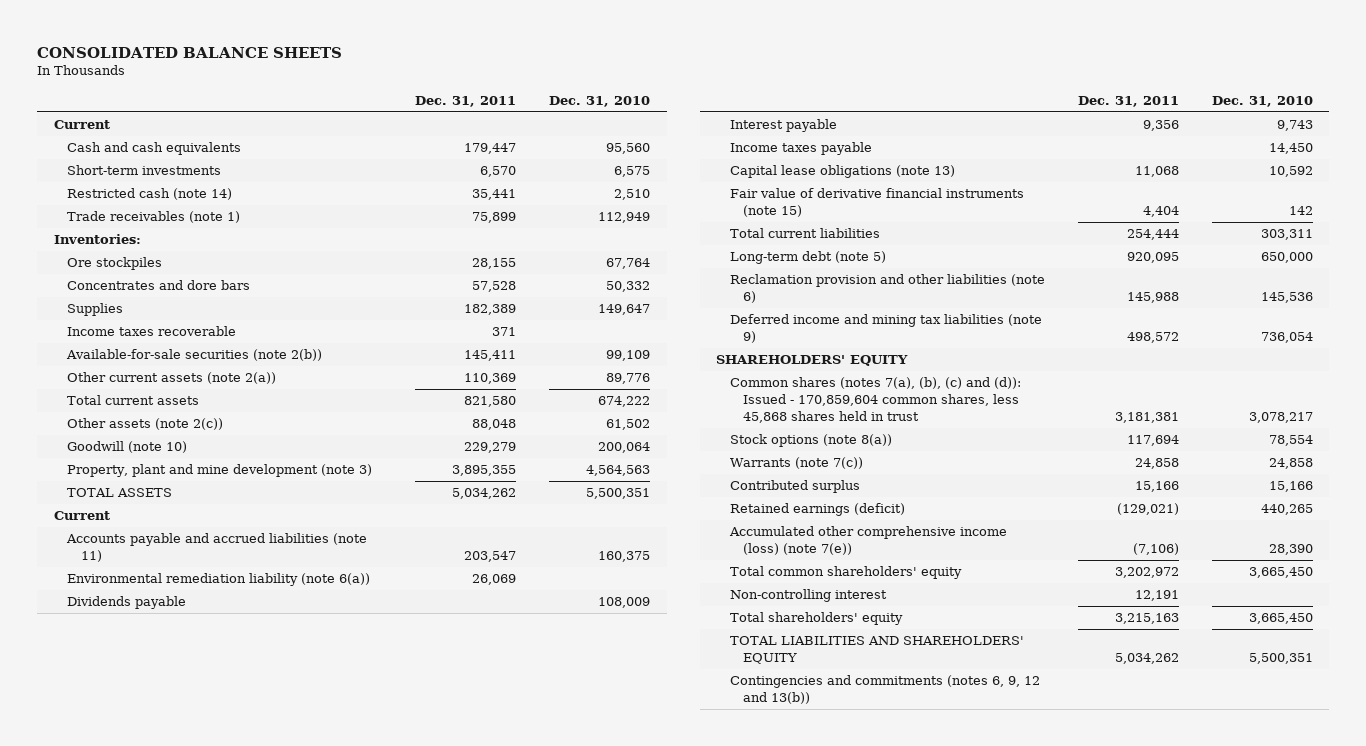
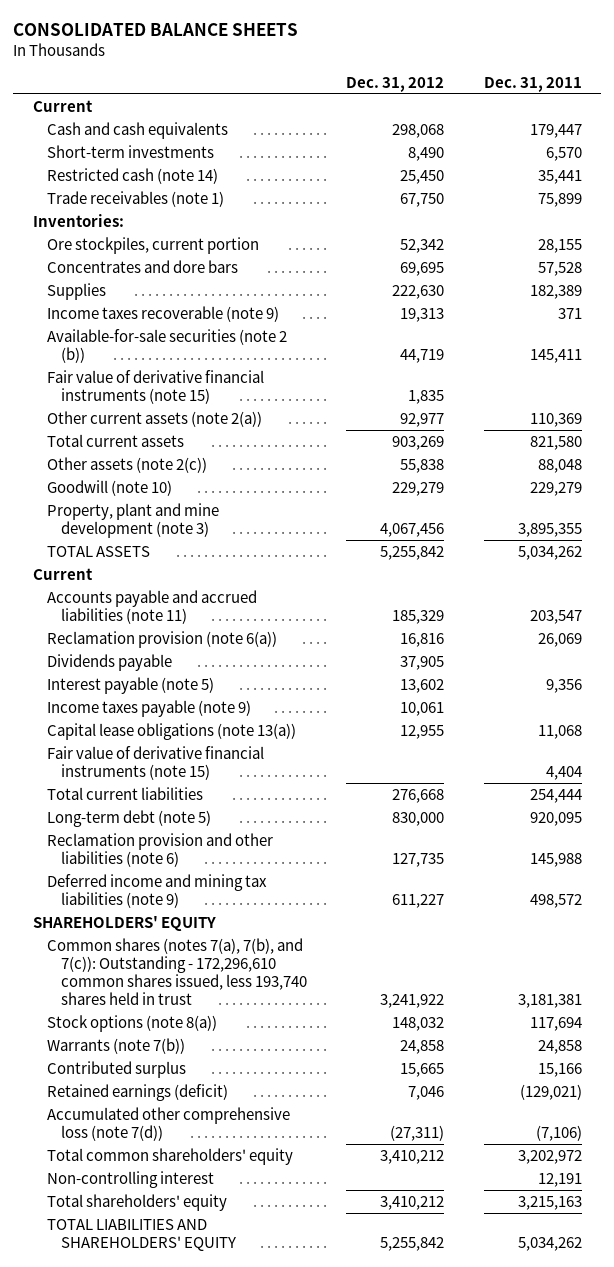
- | Dec. 31, 2011 | Dec. 31, 2010
+ | Dec. 31, 2012 | Dec. 31, 2011
- Ore stockpiles | 28,155 | 67,764
+ Ore stockpiles, current portion | 52,342 | 28,155
- Income taxes recoverable | 371 |
- Available-for-sale securities (note 2(b)) | 145,411 | 99,109
+ Income taxes recoverable (note 9) | 19,313 | 371
+ Available-for-sale securities (note 2 (b)) | 44,719 | 145,411
+ Fair value of derivative financial instruments (note 15) | 1,835 |
- Environmental remediation liability (note 6(a)) | 26,069 |
+ Reclamation provision (note 6(a)) | 16,816 | 26,069
- Interest payable | 9,356 | 9,743
- Income taxes payable | | 14,450
- Capital lease obligations (note 13) | 11,068 | 10,592
+ Interest payable (note 5) | 13,602 | 9,356
+ Income taxes payable (note 9) | 10,061 |
+ Capital lease obligations (note 13(a)) | 12,955 | 11,068
- Common shares (notes 7(a), (b), (c) and (d)): Issued - 170,859,604 common shares, less 45,868 shares held in trust | 3,181,381 | 3,078,217
+ Common shares (notes 7(a), 7(b), and 7(c)): Outstanding - 172,296,610 common shares issued, less 193,740 shares held in trust | 3,241,922 | 3,181,381
- Warrants (note 7(c)) | 24,858 | 24,858
+ Warrants (note 7(b)) | 24,858 | 24,858
- Accumulated other comprehensive income (loss) (note 7(e)) | (7,106) | 28,390
+ Accumulated other comprehensive loss (note 7(d)) | (27,311) | (7,106)
- Contingencies and commitments (notes 6, 9, 12 and 13(b))

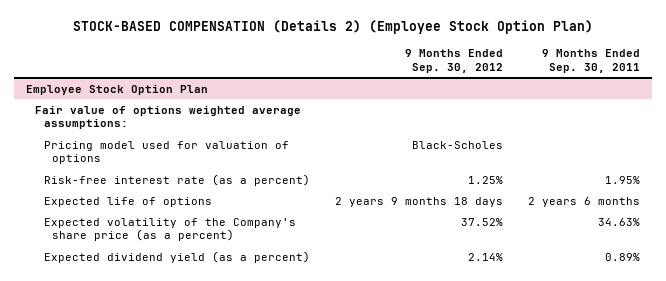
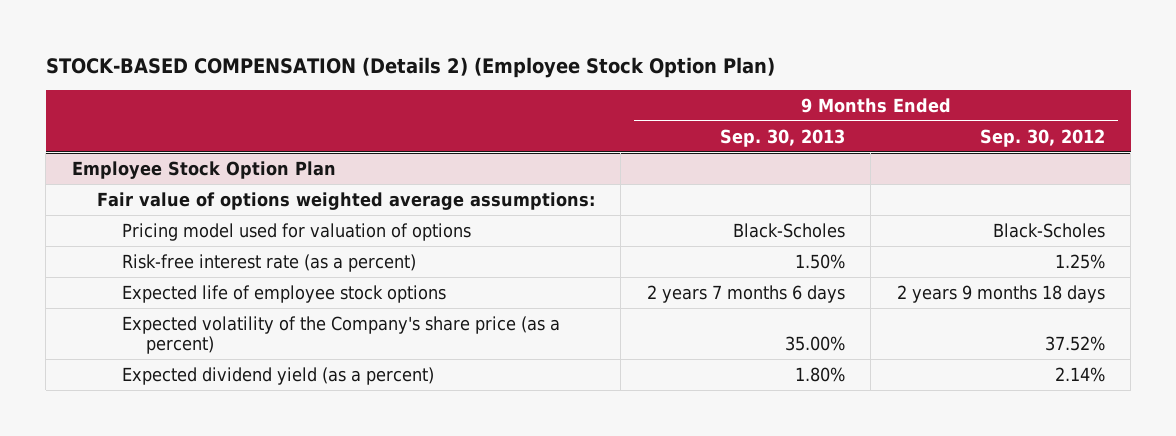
- | 9 Months Ended Sep. 30, 2012 | 9 Months Ended Sep. 30, 2011
+ | 9 Months Ended Sep. 30, 2013 | 9 Months Ended Sep. 30, 2012
@ Employee Stock Option Plan
- Expected life of options | 2 years 9 months 18 days | 2 years 6 months
+ Expected life of employee stock options | 2 years 7 months 6 days | 2 years 9 months 18 days

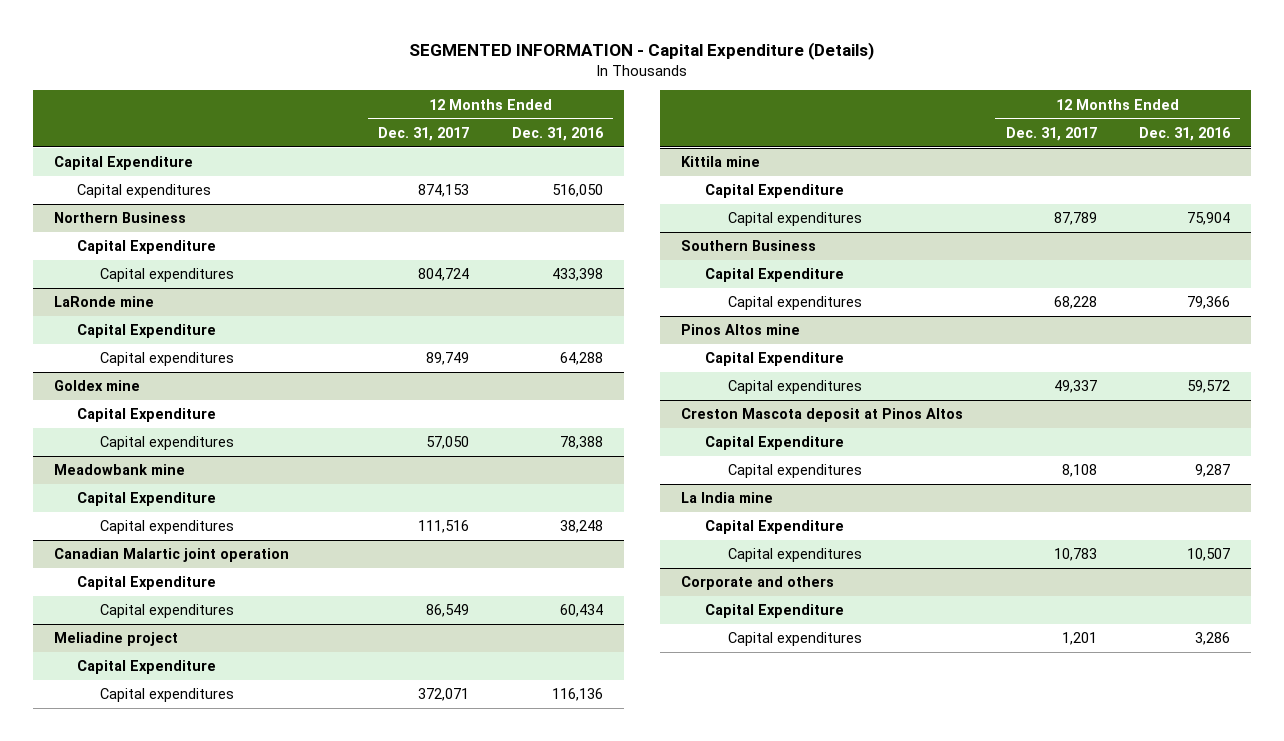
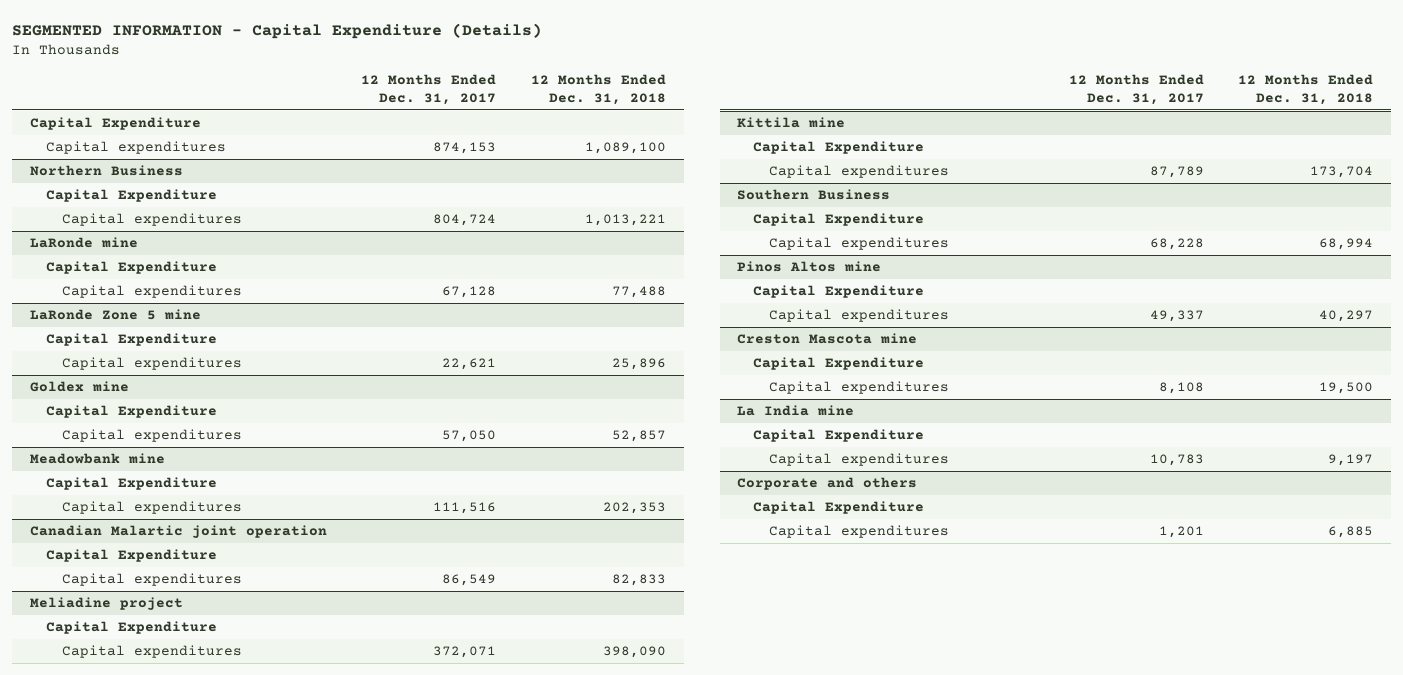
- | 12 Months Ended Dec. 31, 2017 | 12 Months Ended Dec. 31, 2016
+ | 12 Months Ended Dec. 31, 2017 | 12 Months Ended Dec. 31, 2018
@ LaRonde mine
- Capital expenditures | 89,749 | 64,288
+ Capital expenditures | 67,128 | 77,488
+ LaRonde Zone 5 mine
+ Capital Expenditure
+ Capital expenditures | 22,621 | 25,896
- Creston Mascota deposit at Pinos Altos
+ Creston Mascota mine

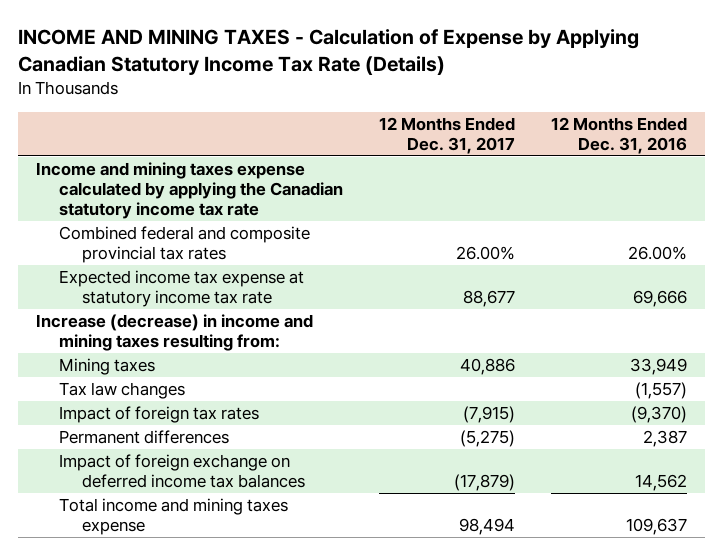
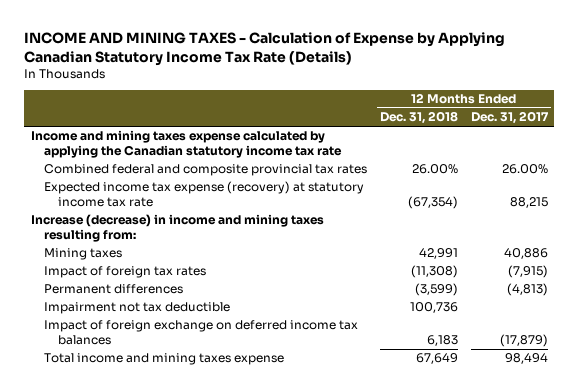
- | 12 Months Ended Dec. 31, 2017 | 12 Months Ended Dec. 31, 2016
+ | 12 Months Ended Dec. 31, 2018 | 12 Months Ended Dec. 31, 2017
- Expected income tax expense at statutory income tax rate | 88,677 | 69,666
+ Expected income tax expense (recovery) at statutory income tax rate | (67,354) | 88,215
- Tax law changes | | (1,557)
- Permanent differences | (5,275) | 2,387
+ Permanent differences | (3,599) | (4,813)
+ Impairment not tax deductible | 100,736 |

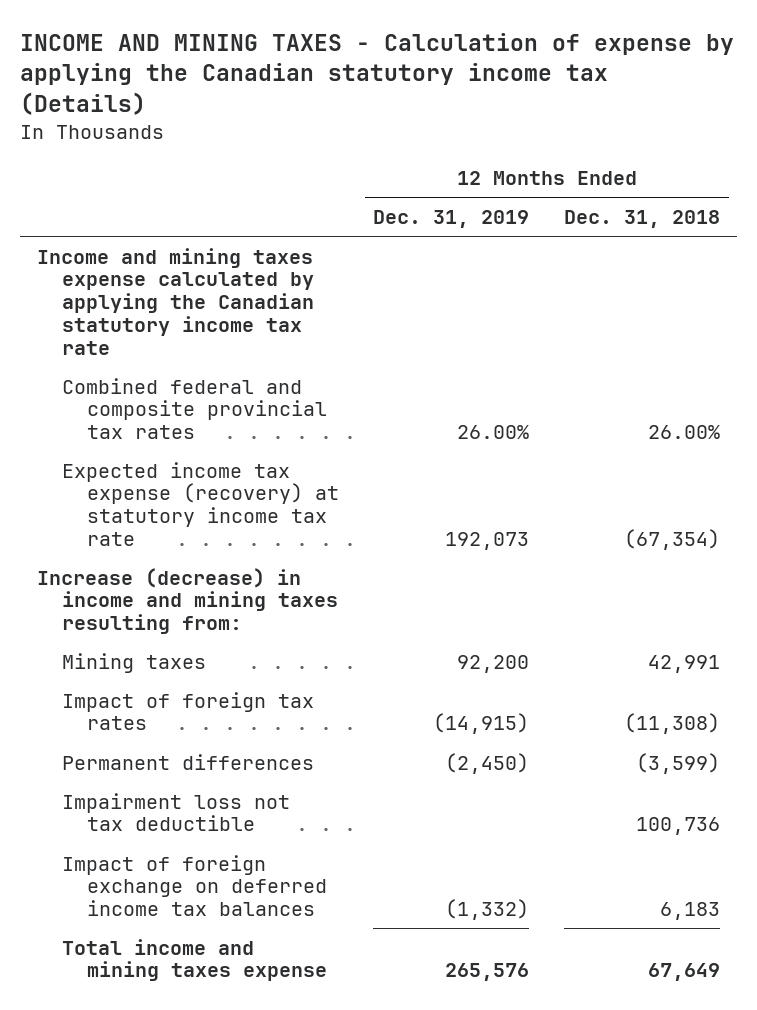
- INCOME AND MINING TAXES - Calculation of Expense by Applying Canadian Statutory Income Tax Rate (Details)
+ INCOME AND MINING TAXES - Calculation of expense by applying the Canadian statutory income tax (Details)
- | 12 Months Ended Dec. 31, 2018 | 12 Months Ended Dec. 31, 2017
+ | 12 Months Ended Dec. 31, 2019 | 12 Months Ended Dec. 31, 2018
- Impairment not tax deductible | 100,736 |
+ Impairment loss not tax deductible | | 100,736

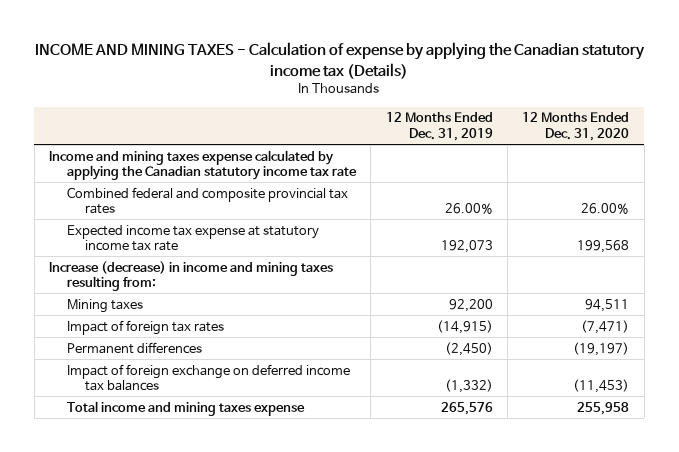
- | 12 Months Ended Dec. 31, 2019 | 12 Months Ended Dec. 31, 2018
+ | 12 Months Ended Dec. 31, 2019 | 12 Months Ended Dec. 31, 2020
- Expected income tax expense (recovery) at statutory income tax rate | 192,073 | (67,354)
+ Expected income tax expense at statutory income tax rate | 192,073 | 199,568
- Impairment loss not tax deductible | | 100,736

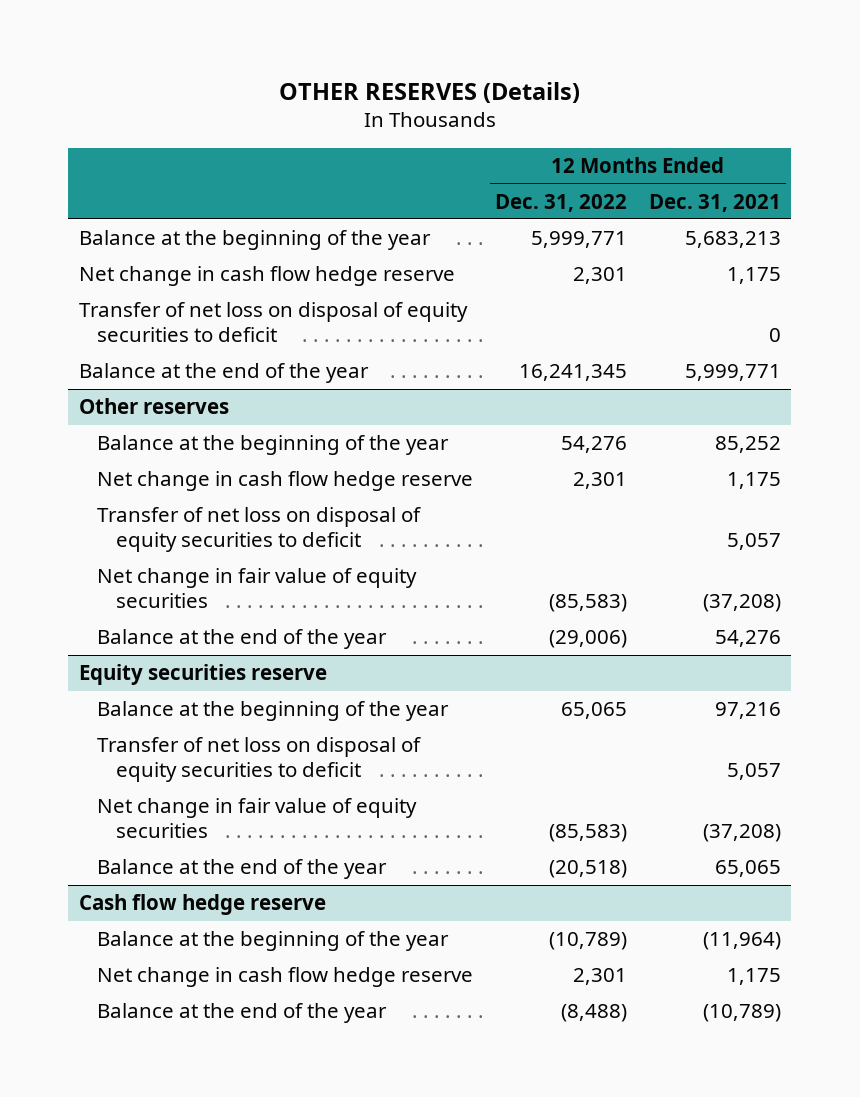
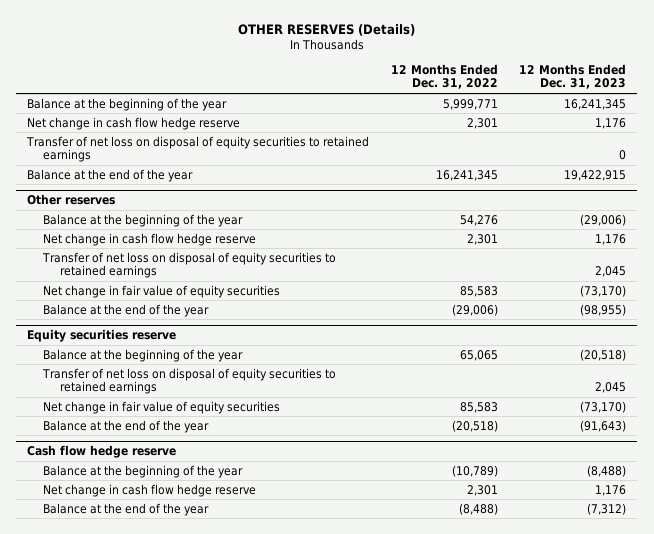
- | 12 Months Ended Dec. 31, 2022 | 12 Months Ended Dec. 31, 2021
+ | 12 Months Ended Dec. 31, 2022 | 12 Months Ended Dec. 31, 2023
- Transfer of net loss on disposal of equity securities to deficit | | 0
+ Transfer of net loss on disposal of equity securities to retained earnings | | 0
@ Other reserves
- Transfer of net loss on disposal of equity securities to deficit | | 5,057
- Net change in fair value of equity securities | (85,583) | (37,208)
+ Transfer of net loss on disposal of equity securities to retained earnings | | 2,045
+ Net change in fair value of equity securities | 85,583 | (73,170)
@ Equity securities reserve
- Transfer of net loss on disposal of equity securities to deficit | | 5,057
- Net change in fair value of equity securities | (85,583) | (37,208)
+ Transfer of net loss on disposal of equity securities to retained earnings | | 2,045
+ Net change in fair value of equity securities | 85,583 | (73,170)

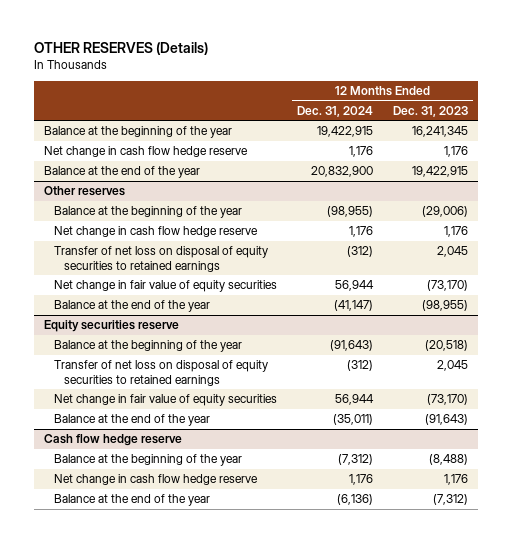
- | 12 Months Ended Dec. 31, 2022 | 12 Months Ended Dec. 31, 2023
+ | 12 Months Ended Dec. 31, 2024 | 12 Months Ended Dec. 31, 2023
- Transfer of net loss on disposal of equity securities to retained earnings | | 0

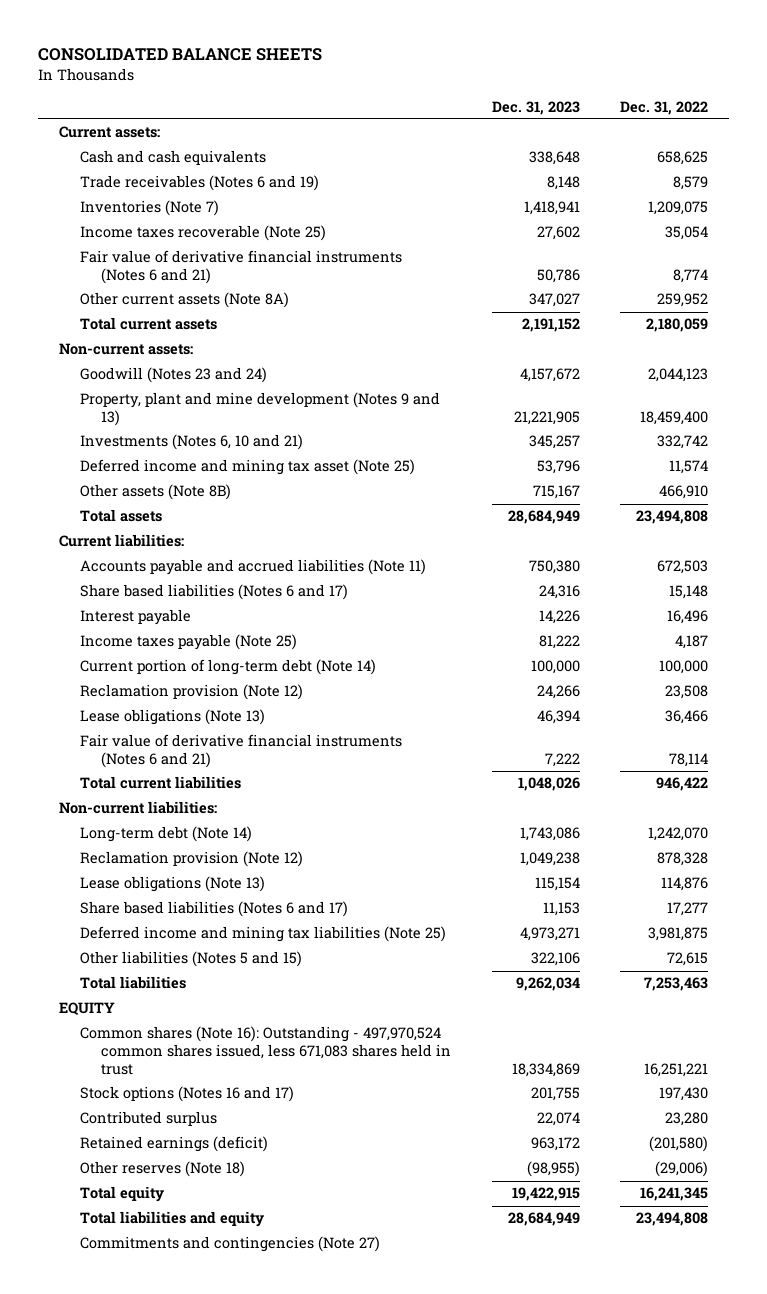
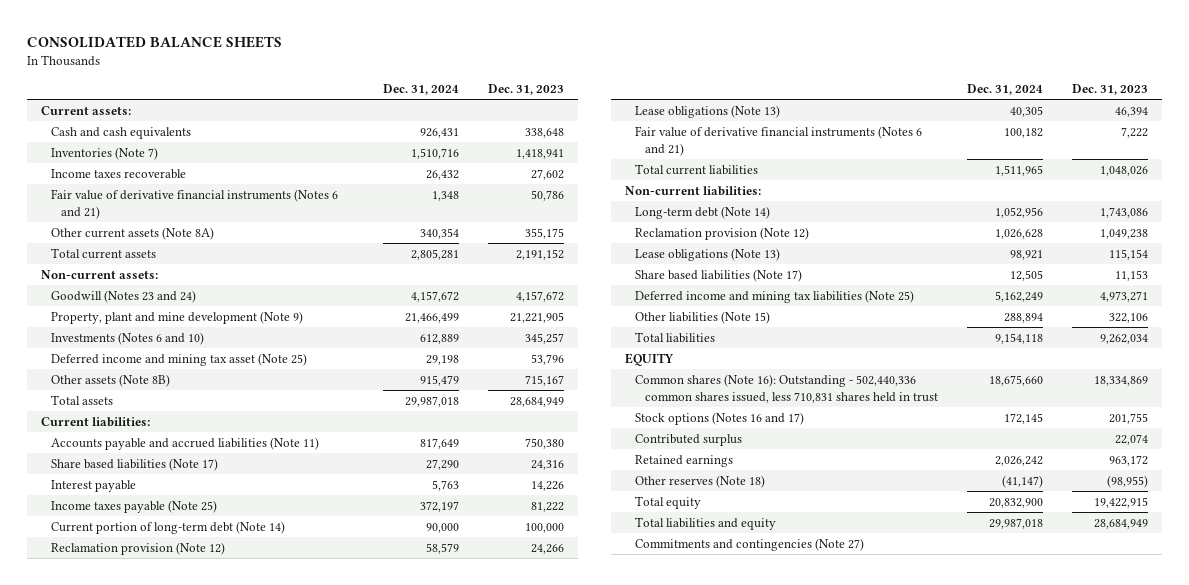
- | Dec. 31, 2023 | Dec. 31, 2022
+ | Dec. 31, 2024 | Dec. 31, 2023
- Trade receivables (Notes 6 and 19) | 8,148 | 8,579
- Income taxes recoverable (Note 25) | 27,602 | 35,054
+ Income taxes recoverable | 26,432 | 27,602
- Other current assets (Note 8A) | 347,027 | 259,952
+ Other current assets (Note 8A) | 340,354 | 355,175
- Property, plant and mine development (Notes 9 and 13) | 21,221,905 | 18,459,400
- Investments (Notes 6, 10 and 21) | 345,257 | 332,742
+ Property, plant and mine development (Note 9) | 21,466,499 | 21,221,905
+ Investments (Notes 6 and 10) | 612,889 | 345,257
- Share based liabilities (Notes 6 and 17) | 24,316 | 15,148
+ Share based liabilities (Note 17) | 27,290 | 24,316
- Share based liabilities (Notes 6 and 17) | 11,153 | 17,277
+ Share based liabilities (Note 17) | 12,505 | 11,153
- Other liabilities (Notes 5 and 15) | 322,106 | 72,615
+ Other liabilities (Note 15) | 288,894 | 322,106
- Common shares (Note 16): Outstanding - 497,970,524 common shares issued, less 671,083 shares held in trust | 18,334,869 | 16,251,221
+ Common shares (Note 16): Outstanding - 502,440,336 common shares issued, less 710,831 shares held in trust | 18,675,660 | 18,334,869
- Retained earnings (deficit) | 963,172 | (201,580)
+ Retained earnings | 2,026,242 | 963,172

